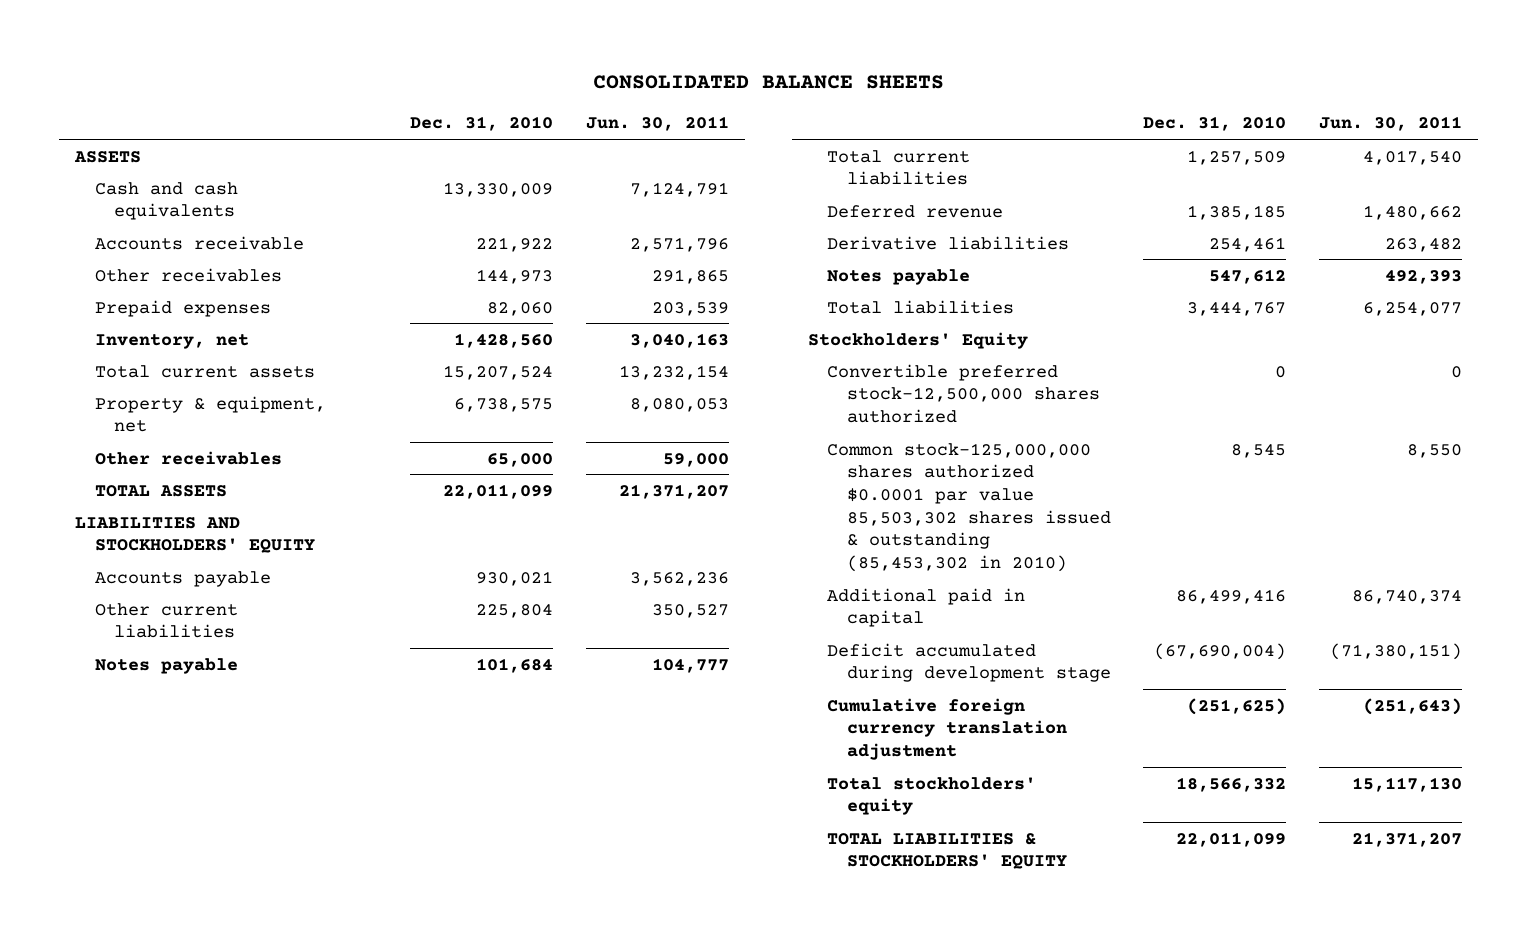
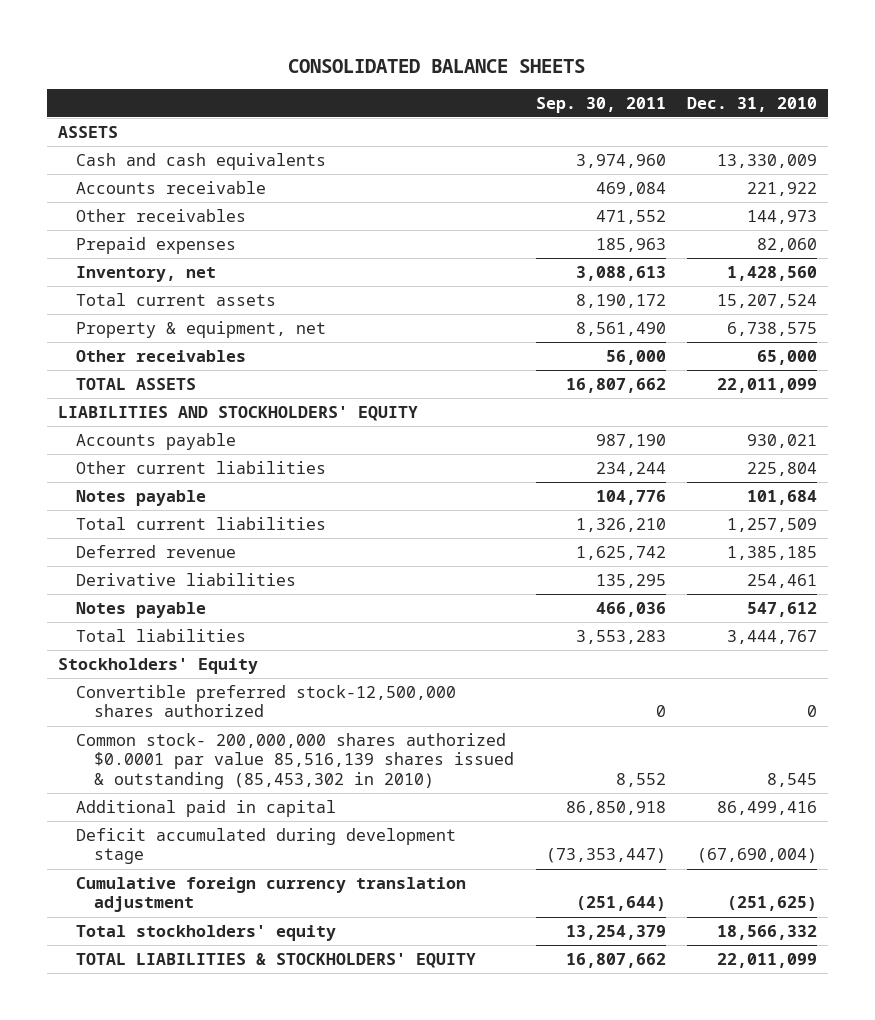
- | Dec. 31, 2010 | Jun. 30, 2011
+ | Sep. 30, 2011 | Dec. 31, 2010
- Common stock-125,000,000 shares authorized $0.0001 par value 85,503,302 shares issued & outstanding (85,453,302 in 2010) | 8,545 | 8,550
+ Common stock- 200,000,000 shares authorized $0.0001 par value 85,516,139 shares issued & outstanding (85,453,302 in 2010) | 8,552 | 8,545

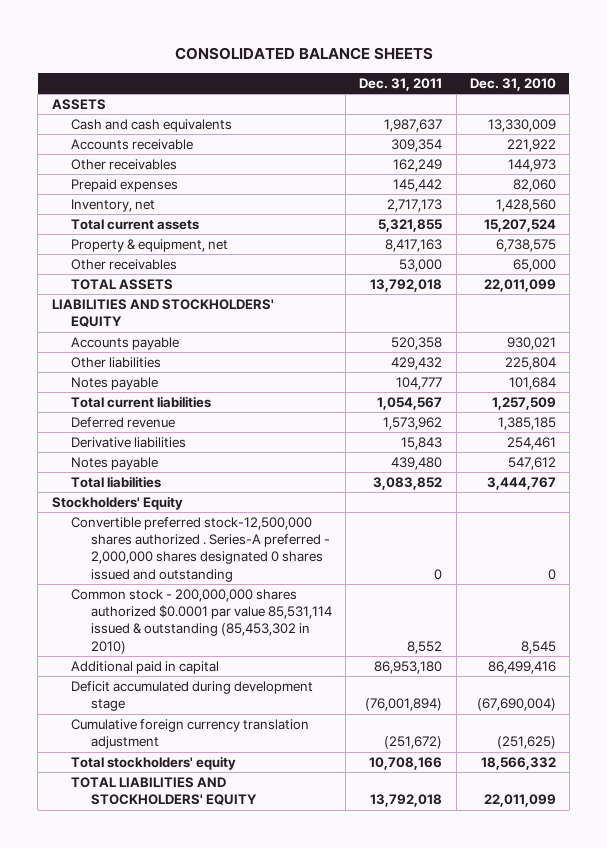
- | Sep. 30, 2011 | Dec. 31, 2010
+ | Dec. 31, 2011 | Dec. 31, 2010
- Other current liabilities | 234,244 | 225,804
+ Other liabilities | 429,432 | 225,804
- Convertible preferred stock-12,500,000 shares authorized | 0 | 0
- Common stock- 200,000,000 shares authorized $0.0001 par value 85,516,139 shares issued & outstanding (85,453,302 in 2010) | 8,552 | 8,545
+ Convertible preferred stock-12,500,000 shares authorized . Series-A preferred - 2,000,000 shares designated 0 shares issued and outstanding | 0 | 0
+ Common stock - 200,000,000 shares authorized $0.0001 par value 85,531,114 issued & outstanding (85,453,302 in 2010) | 8,552 | 8,545
- TOTAL LIABILITIES & STOCKHOLDERS' EQUITY | 16,807,662 | 22,011,099
+ TOTAL LIABILITIES AND STOCKHOLDERS' EQUITY | 13,792,018 | 22,011,099

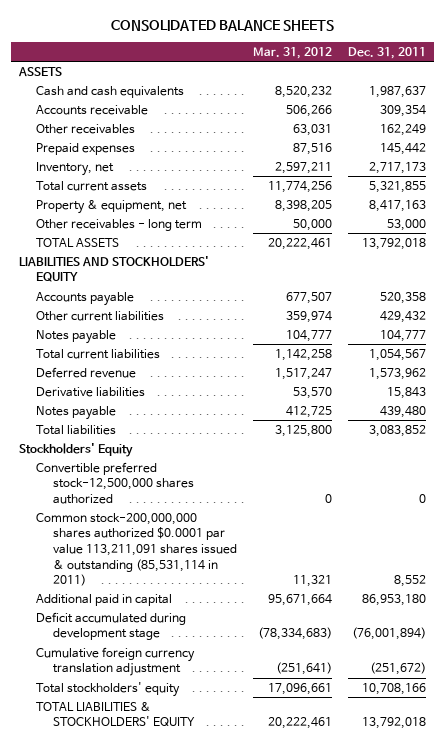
- | Dec. 31, 2011 | Dec. 31, 2010
+ | Mar. 31, 2012 | Dec. 31, 2011
- Other receivables | 53,000 | 65,000
+ Other receivables - long term | 50,000 | 53,000
- Other liabilities | 429,432 | 225,804
+ Other current liabilities | 359,974 | 429,432
- Convertible preferred stock-12,500,000 shares authorized . Series-A preferred - 2,000,000 shares designated 0 shares issued and outstanding | 0 | 0
- Common stock - 200,000,000 shares authorized $0.0001 par value 85,531,114 issued & outstanding (85,453,302 in 2010) | 8,552 | 8,545
+ Convertible preferred stock-12,500,000 shares authorized | 0 | 0
+ Common stock-200,000,000 shares authorized $0.0001 par value 113,211,091 shares issued & outstanding (85,531,114 in 2011) | 11,321 | 8,552
- TOTAL LIABILITIES AND STOCKHOLDERS' EQUITY | 13,792,018 | 22,011,099
+ TOTAL LIABILITIES & STOCKHOLDERS' EQUITY | 20,222,461 | 13,792,018

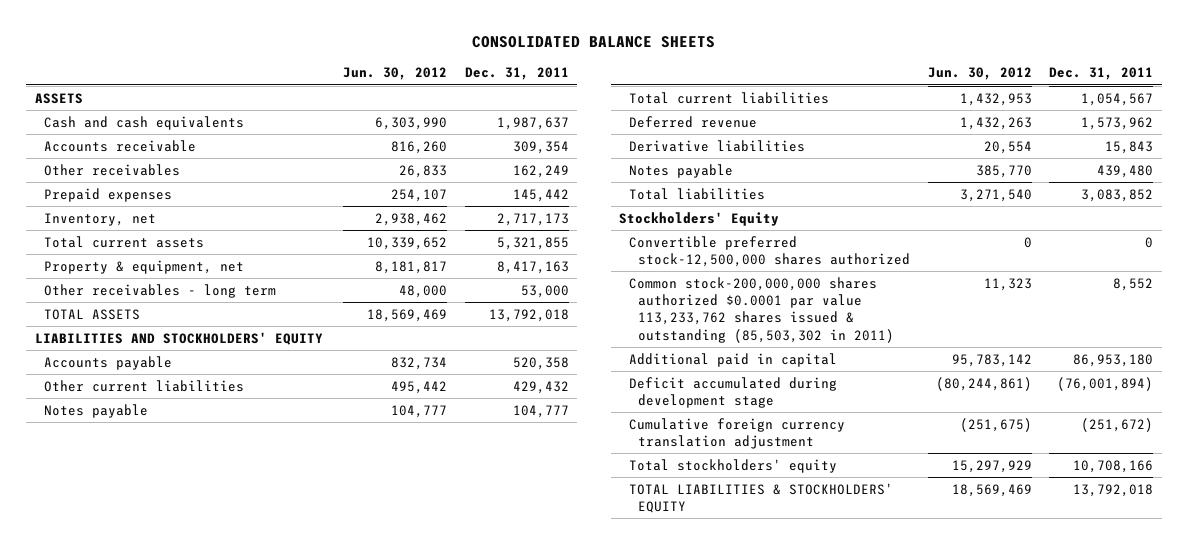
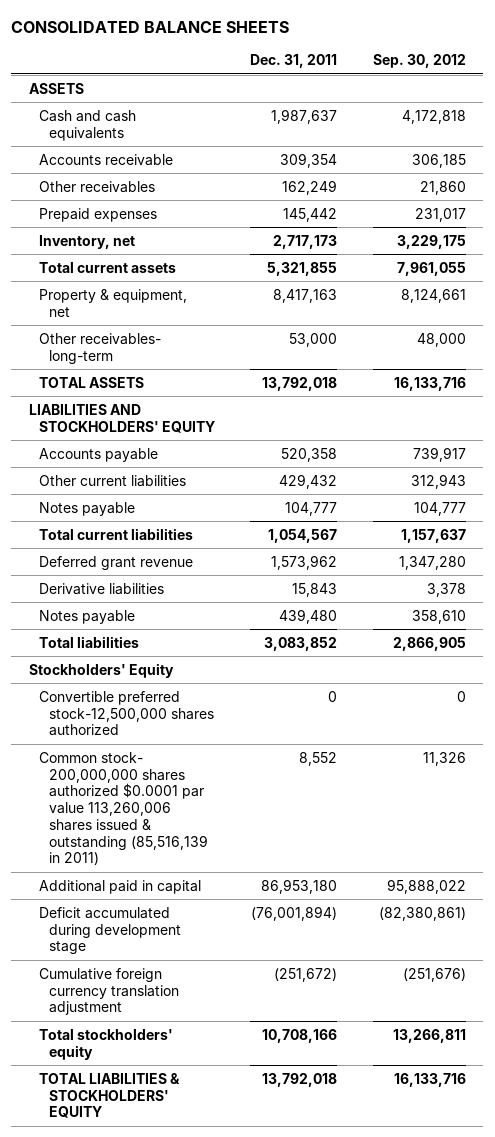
- | Jun. 30, 2012 | Dec. 31, 2011
+ | Dec. 31, 2011 | Sep. 30, 2012
- Other receivables - long term | 48,000 | 53,000
+ Other receivables- long-term | 53,000 | 48,000
- Deferred revenue | 1,432,263 | 1,573,962
+ Deferred grant revenue | 1,573,962 | 1,347,280
- Common stock-200,000,000 shares authorized $0.0001 par value 113,233,762 shares issued & outstanding (85,503,302 in 2011) | 11,323 | 8,552
+ Common stock- 200,000,000 shares authorized $0.0001 par value 113,260,006 shares issued & outstanding (85,516,139 in 2011) | 8,552 | 11,326

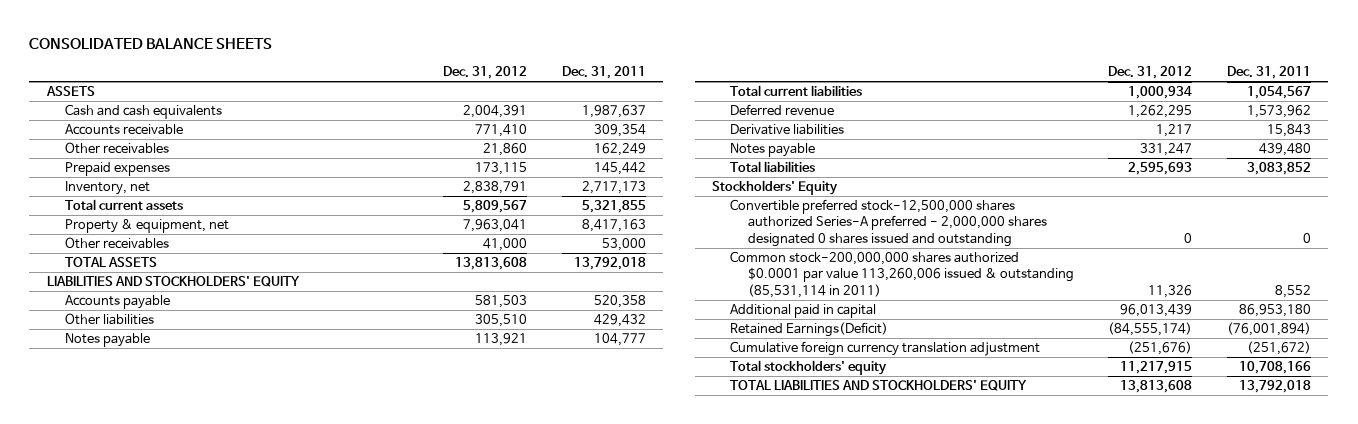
- | Dec. 31, 2011 | Sep. 30, 2012
+ | Dec. 31, 2012 | Dec. 31, 2011
- Other receivables- long-term | 53,000 | 48,000
+ Other receivables | 41,000 | 53,000
- Other current liabilities | 429,432 | 312,943
+ Other liabilities | 305,510 | 429,432
- Deferred grant revenue | 1,573,962 | 1,347,280
+ Deferred revenue | 1,262,295 | 1,573,962
- Convertible preferred stock-12,500,000 shares authorized | 0 | 0
- Common stock- 200,000,000 shares authorized $0.0001 par value 113,260,006 shares issued & outstanding (85,516,139 in 2011) | 8,552 | 11,326
+ Convertible preferred stock-12,500,000 shares authorized Series-A preferred - 2,000,000 shares designated 0 shares issued and outstanding | 0 | 0
+ Common stock-200,000,000 shares authorized $0.0001 par value 113,260,006 issued & outstanding (85,531,114 in 2011) | 11,326 | 8,552
- Deficit accumulated during development stage | (76,001,894) | (82,380,861)
+ Retained Earnings(Deficit) | (84,555,174) | (76,001,894)
- TOTAL LIABILITIES & STOCKHOLDERS' EQUITY | 13,792,018 | 16,133,716
+ TOTAL LIABILITIES AND STOCKHOLDERS' EQUITY | 13,813,608 | 13,792,018

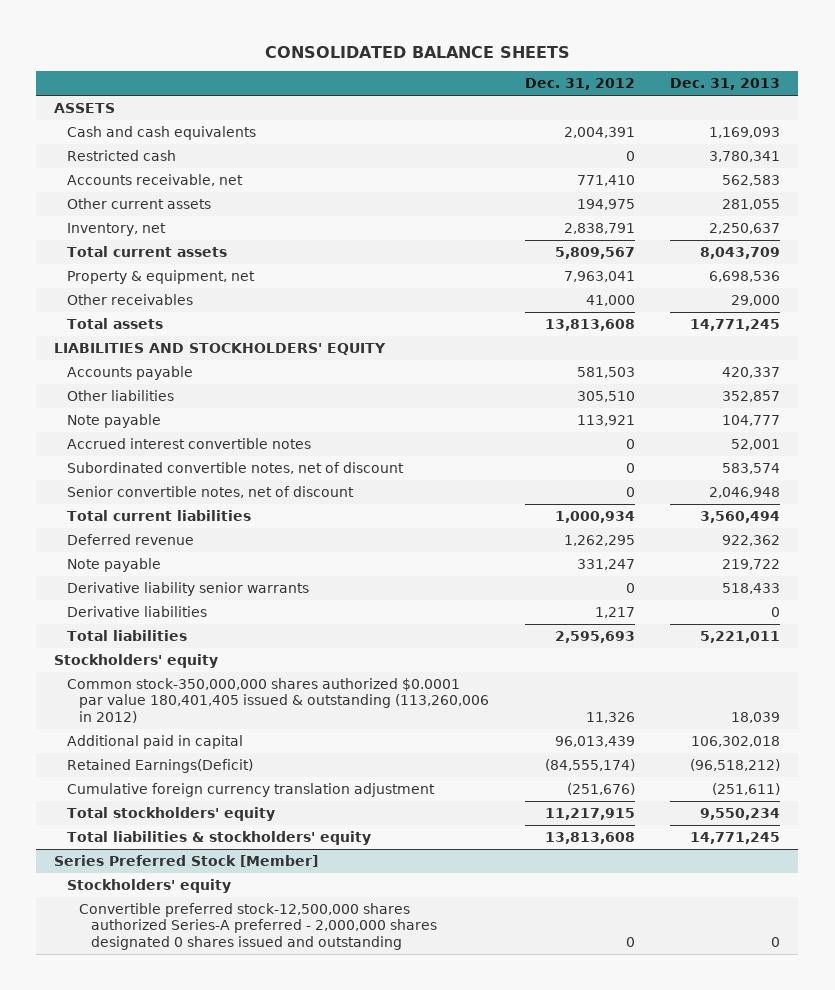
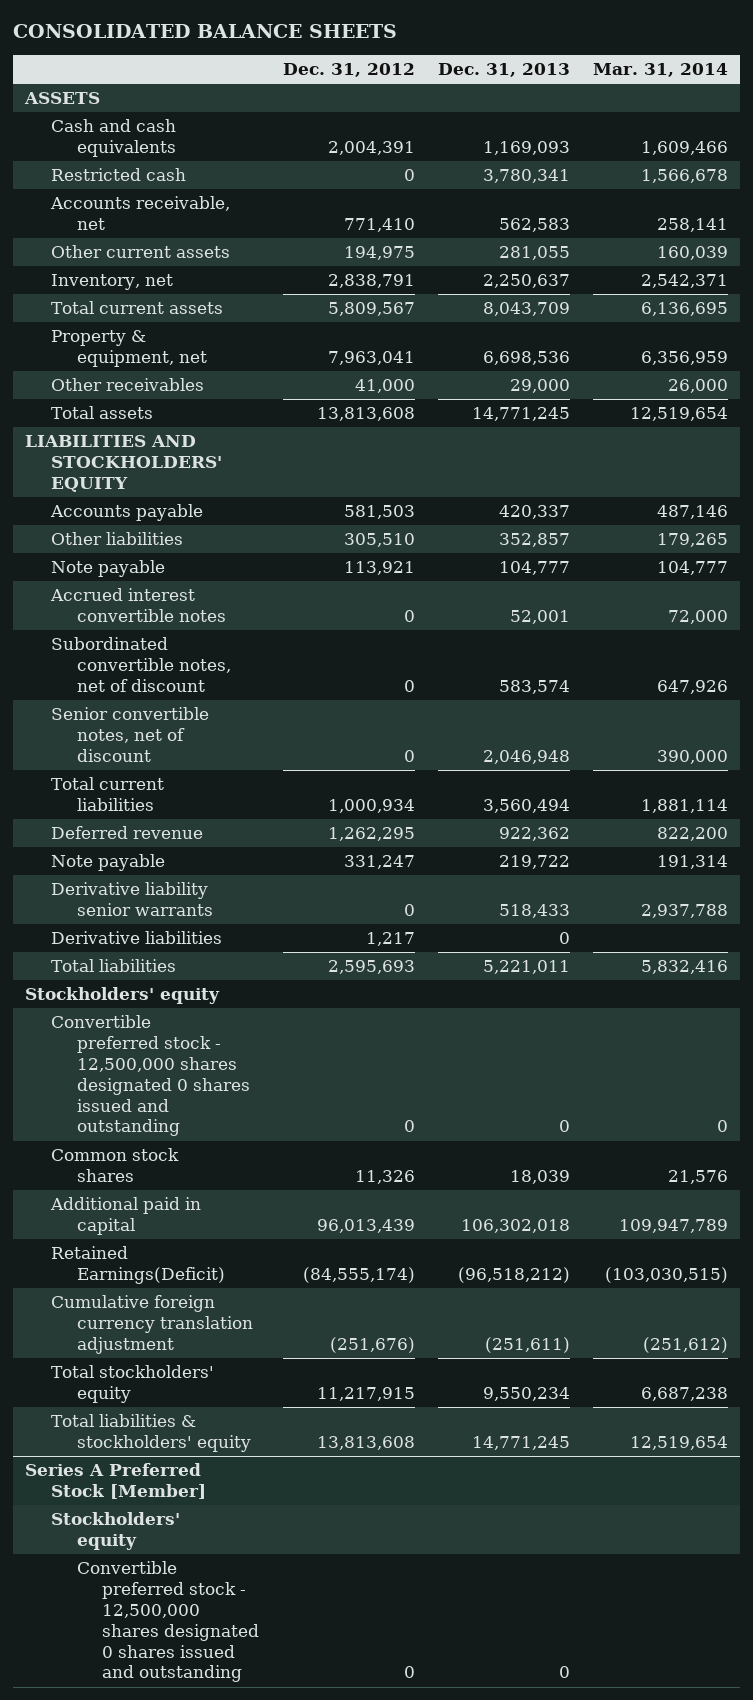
- | Dec. 31, 2012 | Dec. 31, 2013
+ | Dec. 31, 2012 | Dec. 31, 2013 | Mar. 31, 2014
- Common stock-350,000,000 shares authorized $0.0001 par value 180,401,405 issued & outstanding (113,260,006 in 2012) | 11,326 | 18,039
+ Convertible preferred stock - 12,500,000 shares designated 0 shares issued and outstanding | 0 | 0 | 0
+ Common stock shares | 11,326 | 18,039 | 21,576
- Series Preferred Stock [Member]
+ Series A Preferred Stock [Member]
- Convertible preferred stock-12,500,000 shares authorized Series-A preferred - 2,000,000 shares designated 0 shares issued and outstanding | 0 | 0
+ Convertible preferred stock - 12,500,000 shares designated 0 shares issued and outstanding | 0 | 0 |

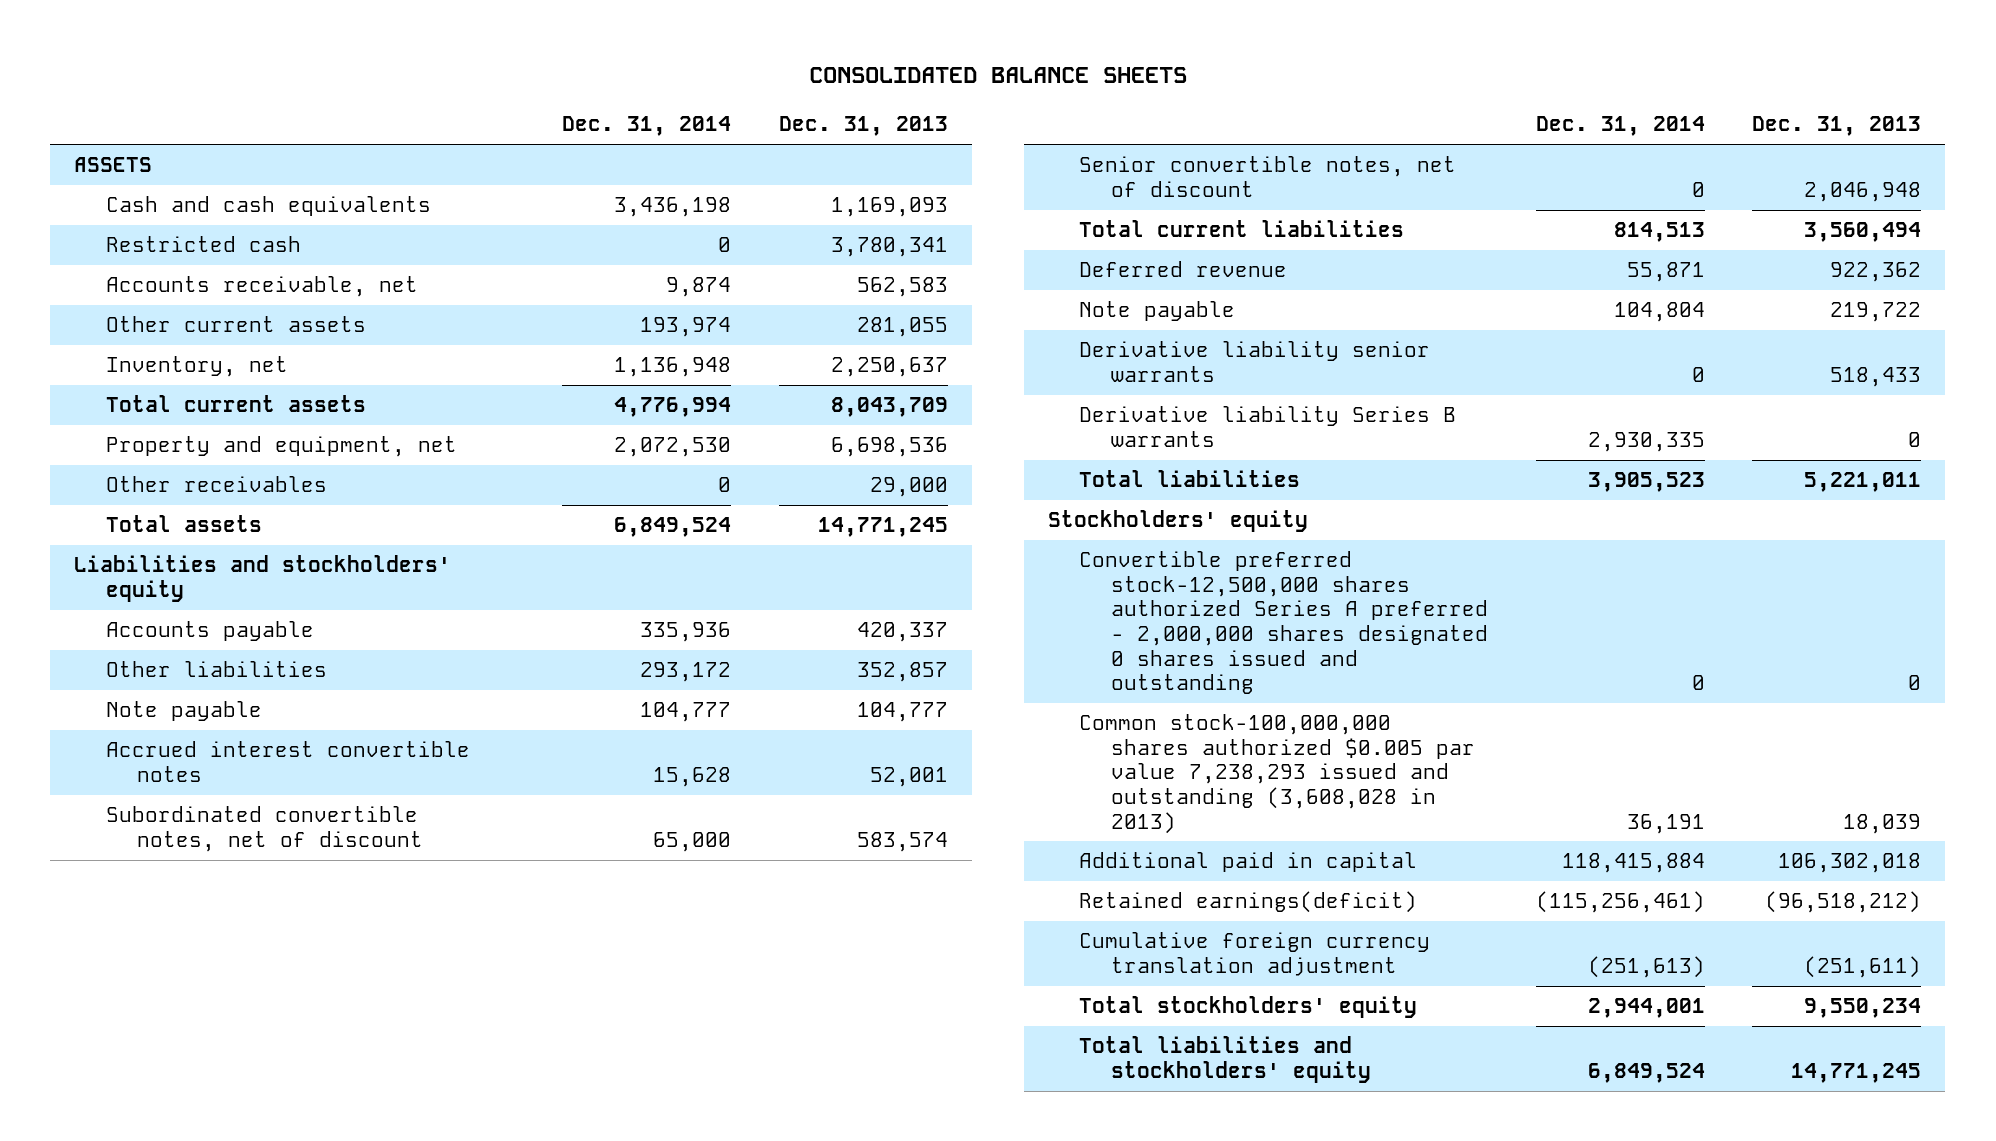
- | Dec. 31, 2012 | Dec. 31, 2013 | Mar. 31, 2014
+ | Dec. 31, 2014 | Dec. 31, 2013
- Property & equipment, net | 7,963,041 | 6,698,536 | 6,356,959
+ Property and equipment, net | 2,072,530 | 6,698,536
- LIABILITIES AND STOCKHOLDERS' EQUITY
+ Liabilities and stockholders' equity
- Derivative liabilities | 1,217 | 0 |
+ Derivative liability Series B warrants | 2,930,335 | 0
- Convertible preferred stock - 12,500,000 shares designated 0 shares issued and outstanding | 0 | 0 | 0
- Common stock shares | 11,326 | 18,039 | 21,576
+ Convertible preferred stock-12,500,000 shares authorized Series A preferred - 2,000,000 shares designated 0 shares issued and outstanding | 0 | 0
+ Common stock-100,000,000 shares authorized $0.005 par value 7,238,293 issued and outstanding (3,608,028 in 2013) | 36,191 | 18,039
- Retained Earnings(Deficit) | (84,555,174) | (96,518,212) | (103,030,515)
+ Retained earnings(deficit) | (115,256,461) | (96,518,212)
- Total liabilities & stockholders' equity | 13,813,608 | 14,771,245 | 12,519,654
- Series A Preferred Stock [Member]
- Stockholders' equity
- Convertible preferred stock - 12,500,000 shares designated 0 shares issued and outstanding | 0 | 0 |
+ Total liabilities and stockholders' equity | 6,849,524 | 14,771,245

